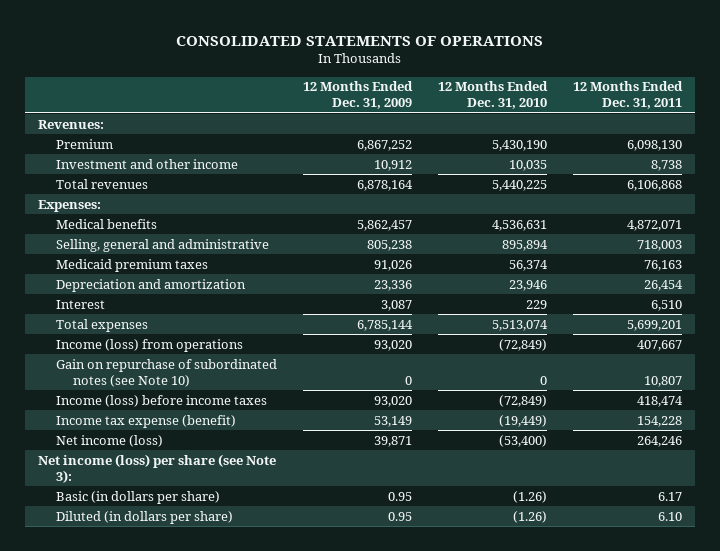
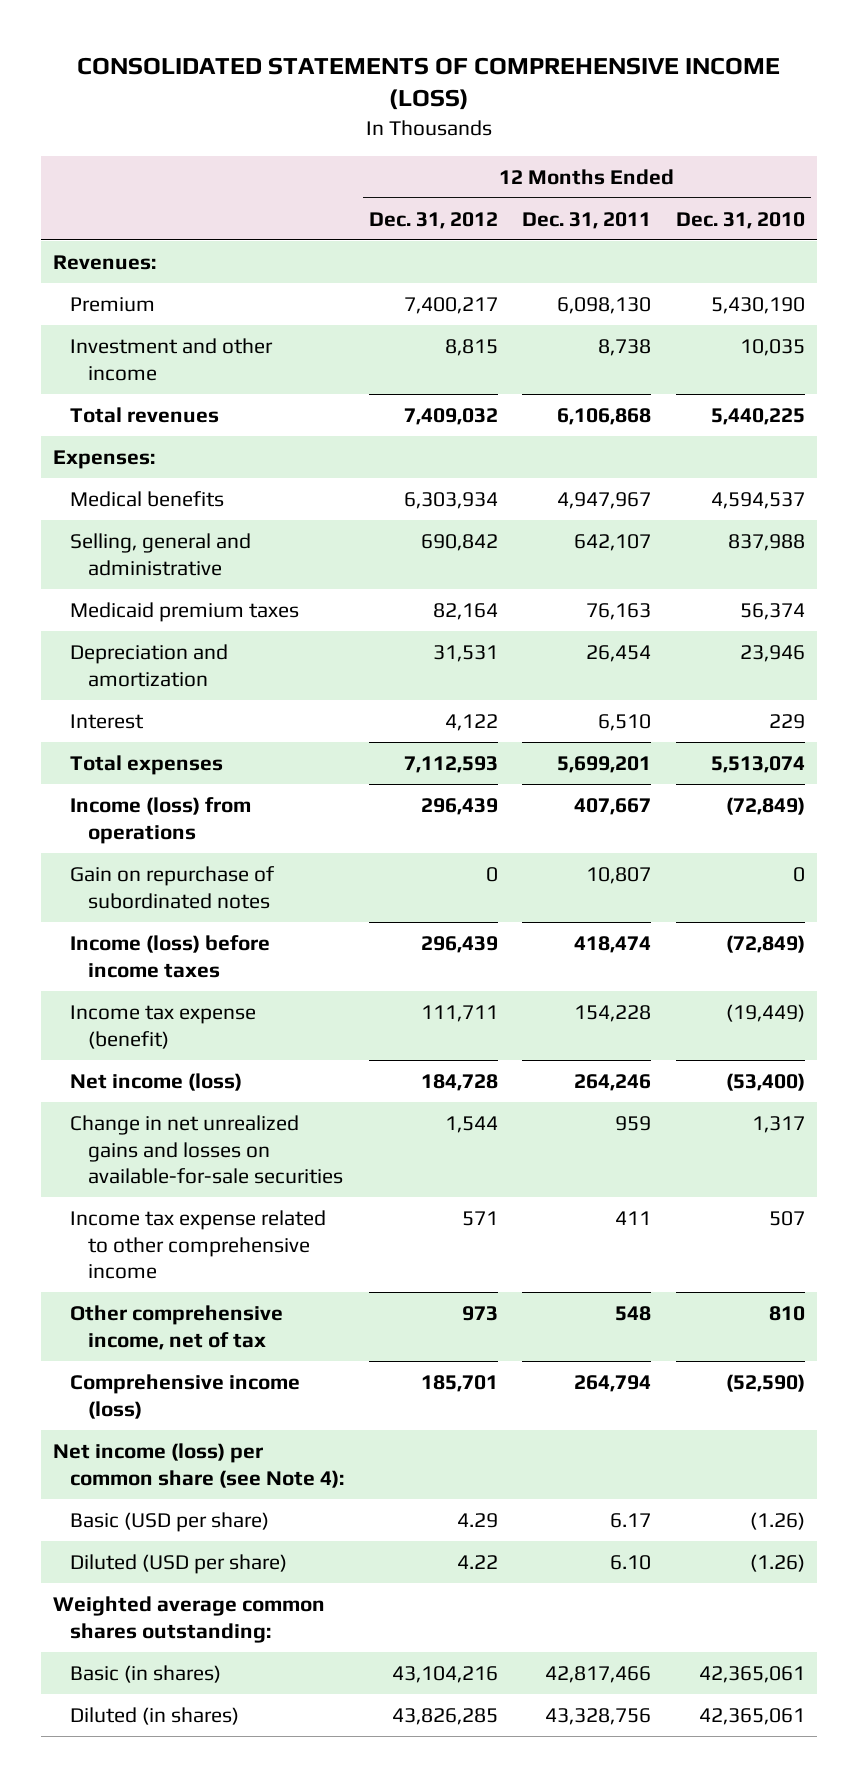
- CONSOLIDATED STATEMENTS OF OPERATIONS
+ CONSOLIDATED STATEMENTS OF COMPREHENSIVE INCOME (LOSS)
- | 12 Months Ended Dec. 31, 2009 | 12 Months Ended Dec. 31, 2010 | 12 Months Ended Dec. 31, 2011
+ | 12 Months Ended Dec. 31, 2012 | 12 Months Ended Dec. 31, 2011 | 12 Months Ended Dec. 31, 2010
- Medical benefits | 5,862,457 | 4,536,631 | 4,872,071
- Selling, general and administrative | 805,238 | 895,894 | 718,003
+ Medical benefits | 6,303,934 | 4,947,967 | 4,594,537
+ Selling, general and administrative | 690,842 | 642,107 | 837,988
- Gain on repurchase of subordinated notes (see Note 10) | 0 | 0 | 10,807
+ Gain on repurchase of subordinated notes | 0 | 10,807 | 0
- Net income (loss) per share (see Note 3):
- Basic (in dollars per share) | 0.95 | (1.26) | 6.17
- Diluted (in dollars per share) | 0.95 | (1.26) | 6.10
+ Change in net unrealized gains and losses on available-for-sale securities | 1,544 | 959 | 1,317
+ Income tax expense related to other comprehensive income | 571 | 411 | 507
+ Other comprehensive income, net of tax | 973 | 548 | 810
+ Comprehensive income (loss) | 185,701 | 264,794 | (52,590)
+ Net income (loss) per common share (see Note 4):
+ Basic (USD per share) | 4.29 | 6.17 | (1.26)
+ Diluted (USD per share) | 4.22 | 6.10 | (1.26)
+ Weighted average common shares outstanding:
+ Basic (in shares) | 43,104,216 | 42,817,466 | 42,365,061
+ Diluted (in shares) | 43,826,285 | 43,328,756 | 42,365,061

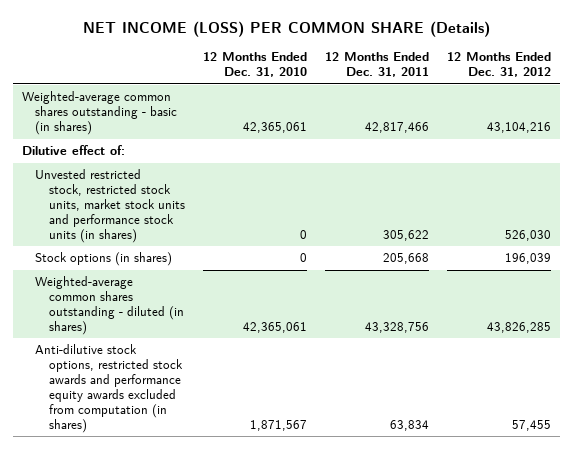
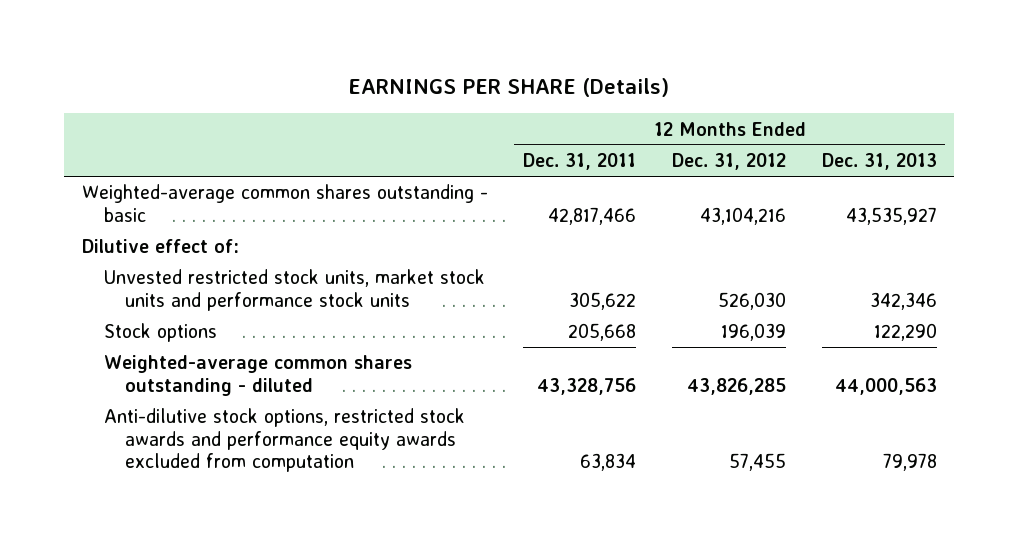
- NET INCOME (LOSS) PER COMMON SHARE (Details)
+ EARNINGS PER SHARE (Details)
- | 12 Months Ended Dec. 31, 2010 | 12 Months Ended Dec. 31, 2011 | 12 Months Ended Dec. 31, 2012
+ | 12 Months Ended Dec. 31, 2011 | 12 Months Ended Dec. 31, 2012 | 12 Months Ended Dec. 31, 2013
- Weighted-average common shares outstanding - basic (in shares) | 42,365,061 | 42,817,466 | 43,104,216
+ Weighted-average common shares outstanding - basic | 42,817,466 | 43,104,216 | 43,535,927
- Unvested restricted stock, restricted stock units, market stock units and performance stock units (in shares) | 0 | 305,622 | 526,030
- Stock options (in shares) | 0 | 205,668 | 196,039
- Weighted-average common shares outstanding - diluted (in shares) | 42,365,061 | 43,328,756 | 43,826,285
- Anti-dilutive stock options, restricted stock awards and performance equity awards excluded from computation (in shares) | 1,871,567 | 63,834 | 57,455
+ Unvested restricted stock units, market stock units and performance stock units | 305,622 | 526,030 | 342,346
+ Stock options | 205,668 | 196,039 | 122,290
+ Weighted-average common shares outstanding - diluted | 43,328,756 | 43,826,285 | 44,000,563
+ Anti-dilutive stock options, restricted stock awards and performance equity awards excluded from computation | 63,834 | 57,455 | 79,978

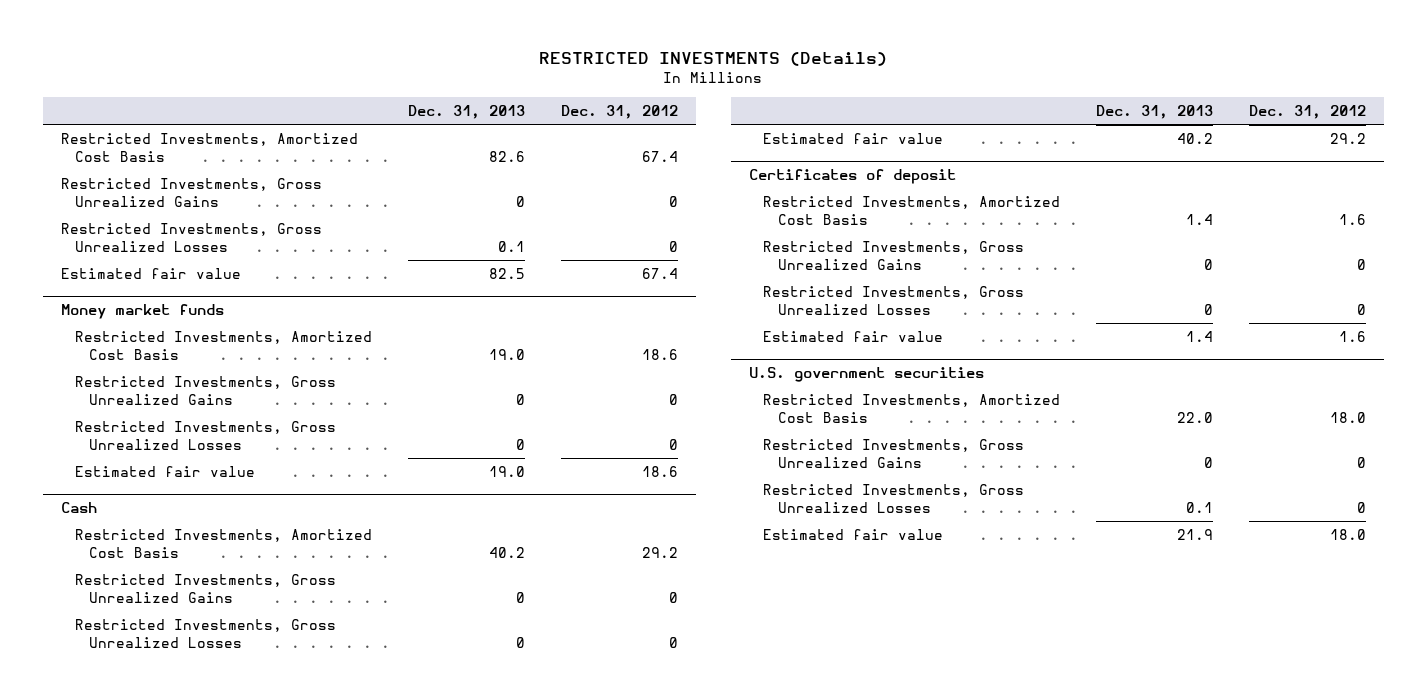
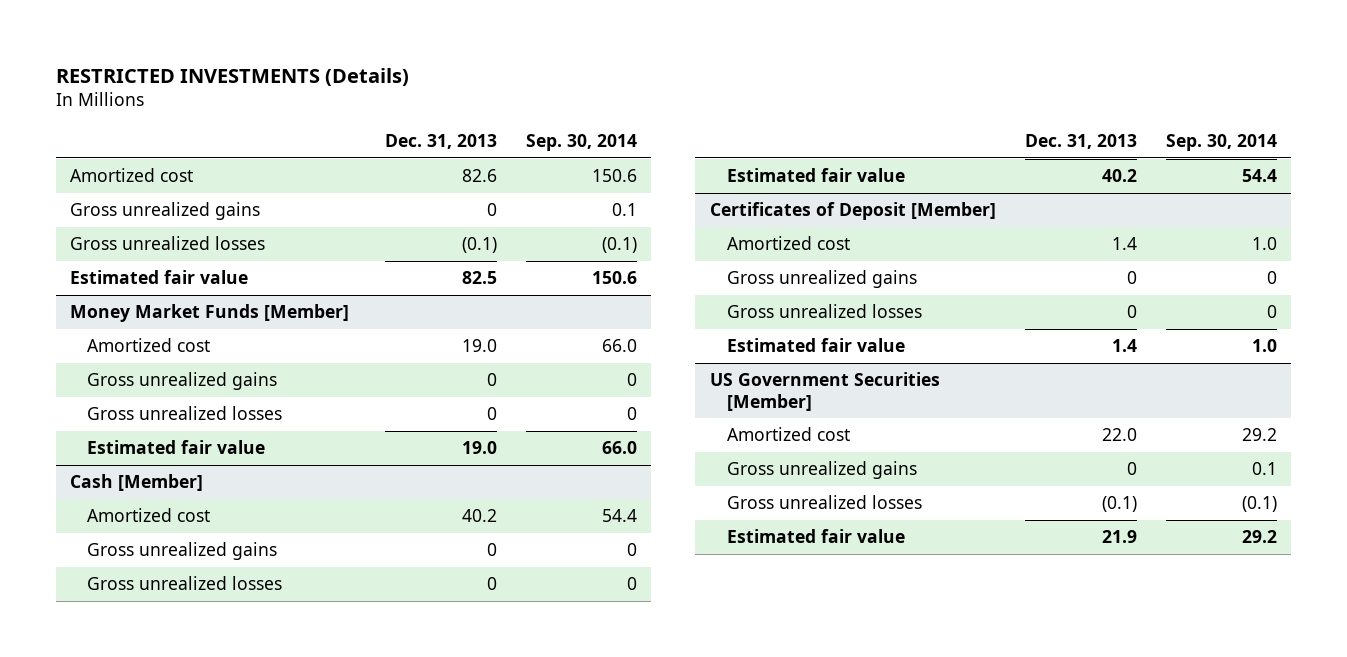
- | Dec. 31, 2013 | Dec. 31, 2012
+ | Dec. 31, 2013 | Sep. 30, 2014
- Restricted Investments, Amortized Cost Basis | 82.6 | 67.4
- Restricted Investments, Gross Unrealized Gains | 0 | 0
- Restricted Investments, Gross Unrealized Losses | 0.1 | 0
+ Amortized cost | 82.6 | 150.6
+ Gross unrealized gains | 0 | 0.1
+ Gross unrealized losses | (0.1) | (0.1)
- Money market funds
- Restricted Investments, Amortized Cost Basis | 19.0 | 18.6
- Restricted Investments, Gross Unrealized Gains | 0 | 0
- Restricted Investments, Gross Unrealized Losses | 0 | 0
+ Money Market Funds [Member]
+ Amortized cost | 19.0 | 66.0
+ Gross unrealized gains | 0 | 0
+ Gross unrealized losses | 0 | 0
- Cash
- Restricted Investments, Amortized Cost Basis | 40.2 | 29.2
- Restricted Investments, Gross Unrealized Gains | 0 | 0
- Restricted Investments, Gross Unrealized Losses | 0 | 0
+ Cash [Member]
+ Amortized cost | 40.2 | 54.4
+ Gross unrealized gains | 0 | 0
+ Gross unrealized losses | 0 | 0
- Certificates of deposit
- Restricted Investments, Amortized Cost Basis | 1.4 | 1.6
- Restricted Investments, Gross Unrealized Gains | 0 | 0
- Restricted Investments, Gross Unrealized Losses | 0 | 0
+ Certificates of Deposit [Member]
+ Amortized cost | 1.4 | 1.0
+ Gross unrealized gains | 0 | 0
+ Gross unrealized losses | 0 | 0
- U.S. government securities
- Restricted Investments, Amortized Cost Basis | 22.0 | 18.0
- Restricted Investments, Gross Unrealized Gains | 0 | 0
- Restricted Investments, Gross Unrealized Losses | 0.1 | 0
+ US Government Securities [Member]
+ Amortized cost | 22.0 | 29.2
+ Gross unrealized gains | 0 | 0.1
+ Gross unrealized losses | (0.1) | (0.1)

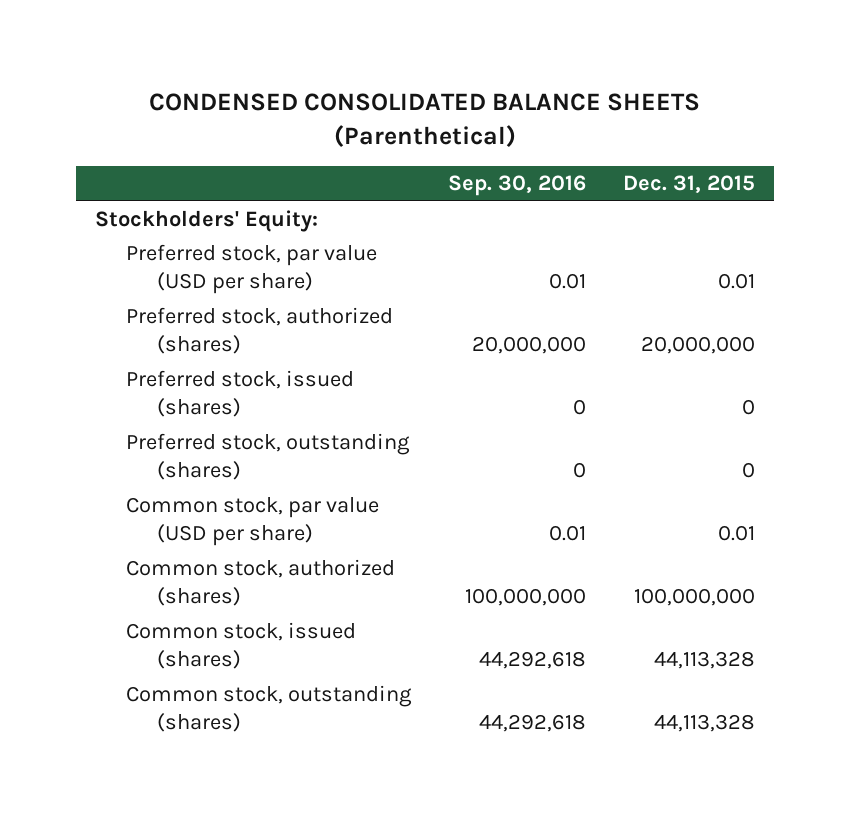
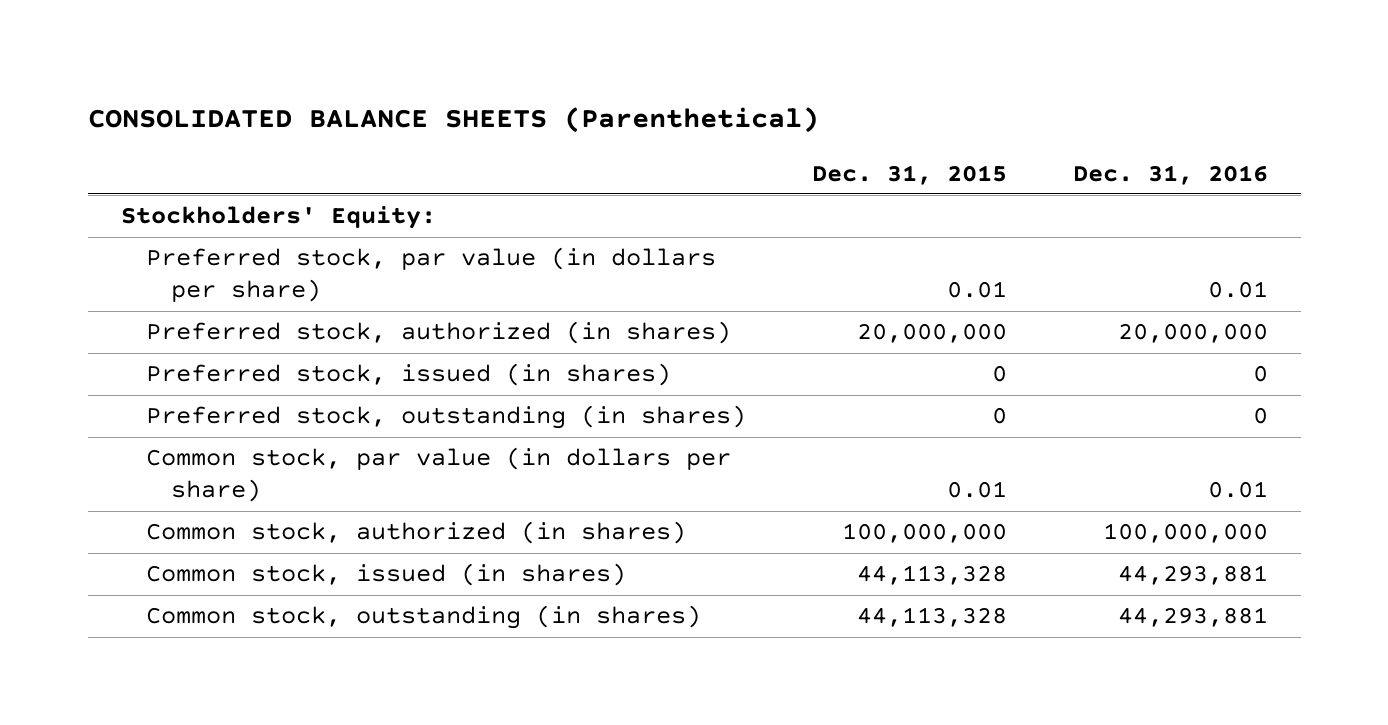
- CONDENSED CONSOLIDATED BALANCE SHEETS (Parenthetical)
+ CONSOLIDATED BALANCE SHEETS (Parenthetical)
- | Sep. 30, 2016 | Dec. 31, 2015
+ | Dec. 31, 2015 | Dec. 31, 2016
- Preferred stock, par value (USD per share) | 0.01 | 0.01
- Preferred stock, authorized (shares) | 20,000,000 | 20,000,000
- Preferred stock, issued (shares) | 0 | 0
- Preferred stock, outstanding (shares) | 0 | 0
- Common stock, par value (USD per share) | 0.01 | 0.01
- Common stock, authorized (shares) | 100,000,000 | 100,000,000
- Common stock, issued (shares) | 44,292,618 | 44,113,328
- Common stock, outstanding (shares) | 44,292,618 | 44,113,328
+ Preferred stock, par value (in dollars per share) | 0.01 | 0.01
+ Preferred stock, authorized (in shares) | 20,000,000 | 20,000,000
+ Preferred stock, issued (in shares) | 0 | 0
+ Preferred stock, outstanding (in shares) | 0 | 0
+ Common stock, par value (in dollars per share) | 0.01 | 0.01
+ Common stock, authorized (in shares) | 100,000,000 | 100,000,000
+ Common stock, issued (in shares) | 44,113,328 | 44,293,881
+ Common stock, outstanding (in shares) | 44,113,328 | 44,293,881

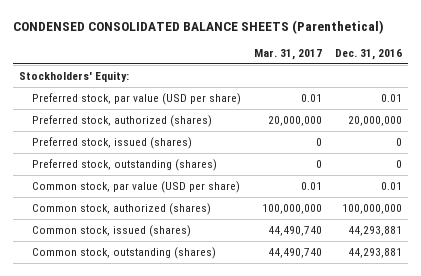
- CONSOLIDATED BALANCE SHEETS (Parenthetical)
+ CONDENSED CONSOLIDATED BALANCE SHEETS (Parenthetical)
- | Dec. 31, 2015 | Dec. 31, 2016
+ | Mar. 31, 2017 | Dec. 31, 2016
- Preferred stock, par value (in dollars per share) | 0.01 | 0.01
- Preferred stock, authorized (in shares) | 20,000,000 | 20,000,000
- Preferred stock, issued (in shares) | 0 | 0
- Preferred stock, outstanding (in shares) | 0 | 0
- Common stock, par value (in dollars per share) | 0.01 | 0.01
- Common stock, authorized (in shares) | 100,000,000 | 100,000,000
- Common stock, issued (in shares) | 44,113,328 | 44,293,881
- Common stock, outstanding (in shares) | 44,113,328 | 44,293,881
+ Preferred stock, par value (USD per share) | 0.01 | 0.01
+ Preferred stock, authorized (shares) | 20,000,000 | 20,000,000
+ Preferred stock, issued (shares) | 0 | 0
+ Preferred stock, outstanding (shares) | 0 | 0
+ Common stock, par value (USD per share) | 0.01 | 0.01
+ Common stock, authorized (shares) | 100,000,000 | 100,000,000
+ Common stock, issued (shares) | 44,490,740 | 44,293,881
+ Common stock, outstanding (shares) | 44,490,740 | 44,293,881

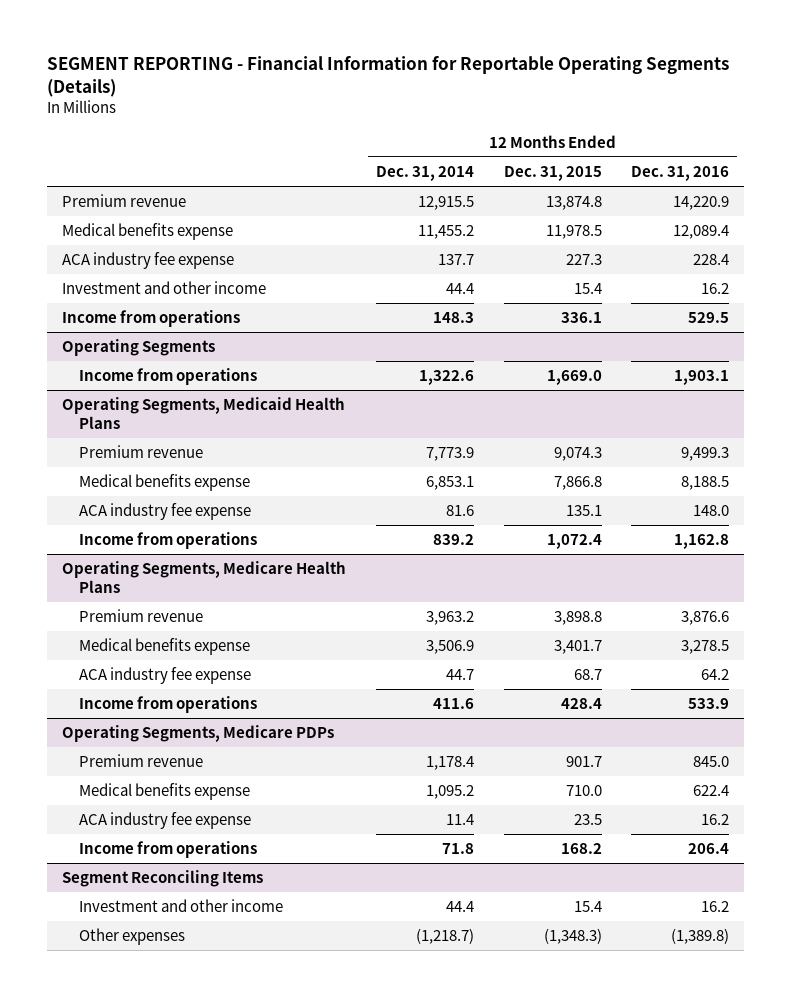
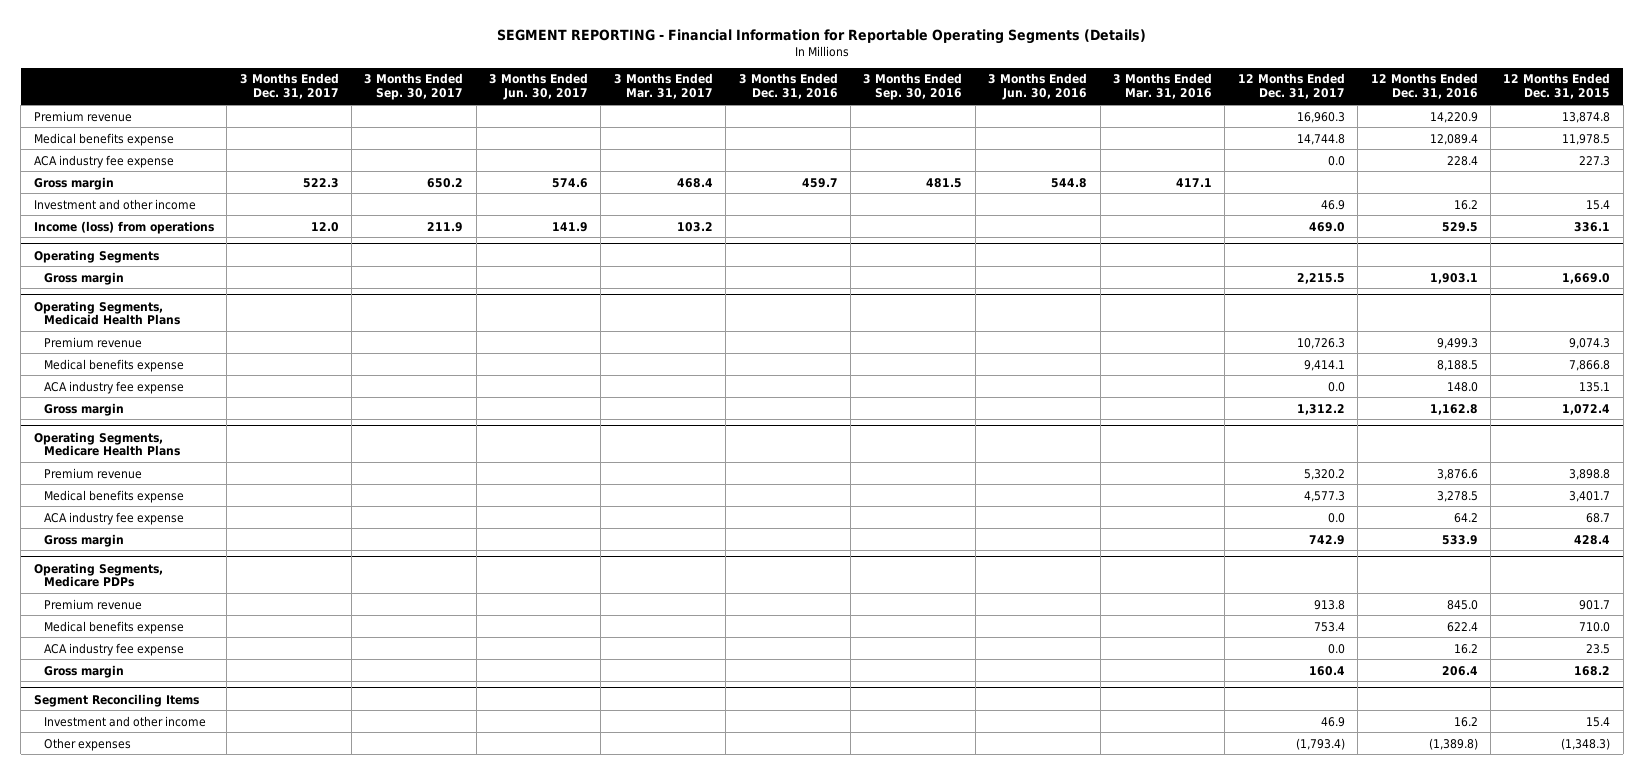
- | 12 Months Ended Dec. 31, 2014 | 12 Months Ended Dec. 31, 2015 | 12 Months Ended Dec. 31, 2016
+ | 3 Months Ended Dec. 31, 2017 | 3 Months Ended Sep. 30, 2017 | 3 Months Ended Jun. 30, 2017 | 3 Months Ended Mar. 31, 2017 | 3 Months Ended Dec. 31, 2016 | 3 Months Ended Sep. 30, 2016 | 3 Months Ended Jun. 30, 2016 | 3 Months Ended Mar. 31, 2016 | 12 Months Ended Dec. 31, 2017 | 12 Months Ended Dec. 31, 2016 | 12 Months Ended Dec. 31, 2015
+ Gross margin | 522.3 | 650.2 | 574.6 | 468.4 | 459.7 | 481.5 | 544.8 | 417.1 | | |
- Income from operations | 148.3 | 336.1 | 529.5
+ Income (loss) from operations | 12.0 | 211.9 | 141.9 | 103.2 | | | | | 469.0 | 529.5 | 336.1
@ Operating Segments
- Income from operations | 1,322.6 | 1,669.0 | 1,903.1
+ Gross margin | | | | | | | | | 2,215.5 | 1,903.1 | 1,669.0
@ Operating Segments, Medicaid Health Plans
- Income from operations | 839.2 | 1,072.4 | 1,162.8
+ Gross margin | | | | | | | | | 1,312.2 | 1,162.8 | 1,072.4
@ Operating Segments, Medicare Health Plans
- Income from operations | 411.6 | 428.4 | 533.9
+ Gross margin | | | | | | | | | 742.9 | 533.9 | 428.4
@ Operating Segments, Medicare PDPs
- Income from operations | 71.8 | 168.2 | 206.4
+ Gross margin | | | | | | | | | 160.4 | 206.4 | 168.2

